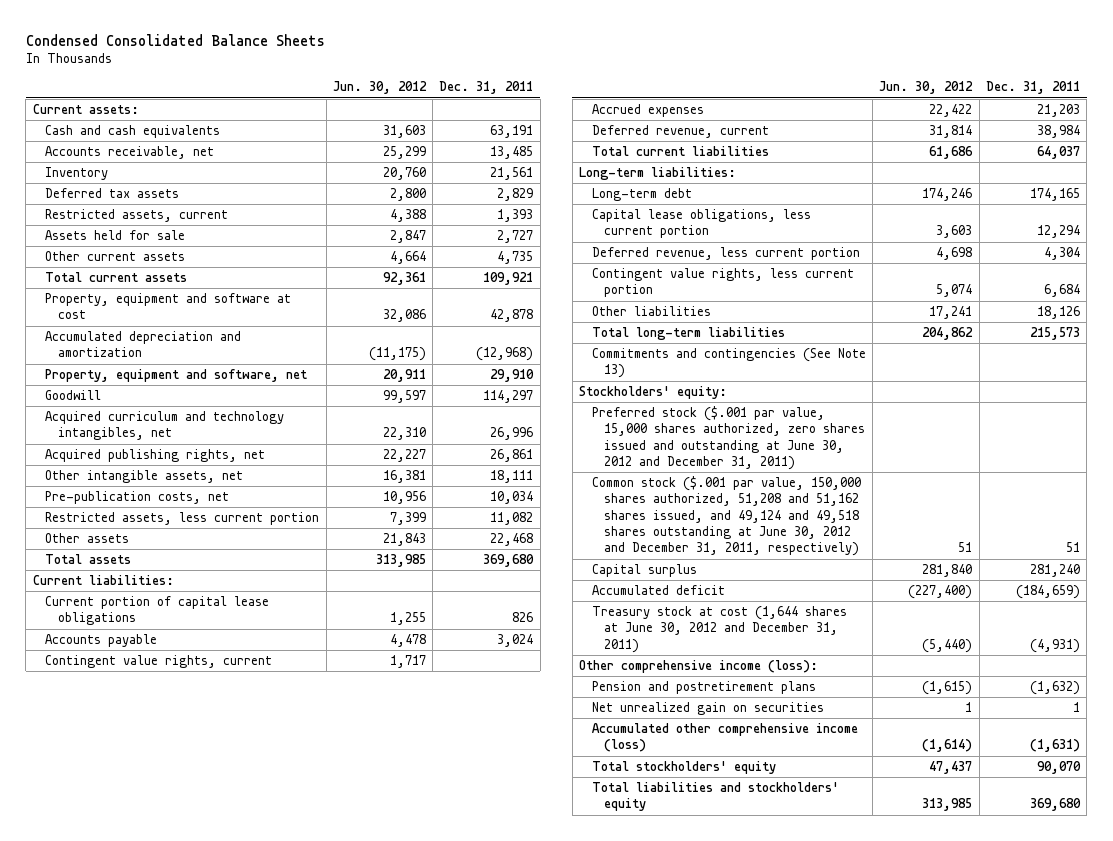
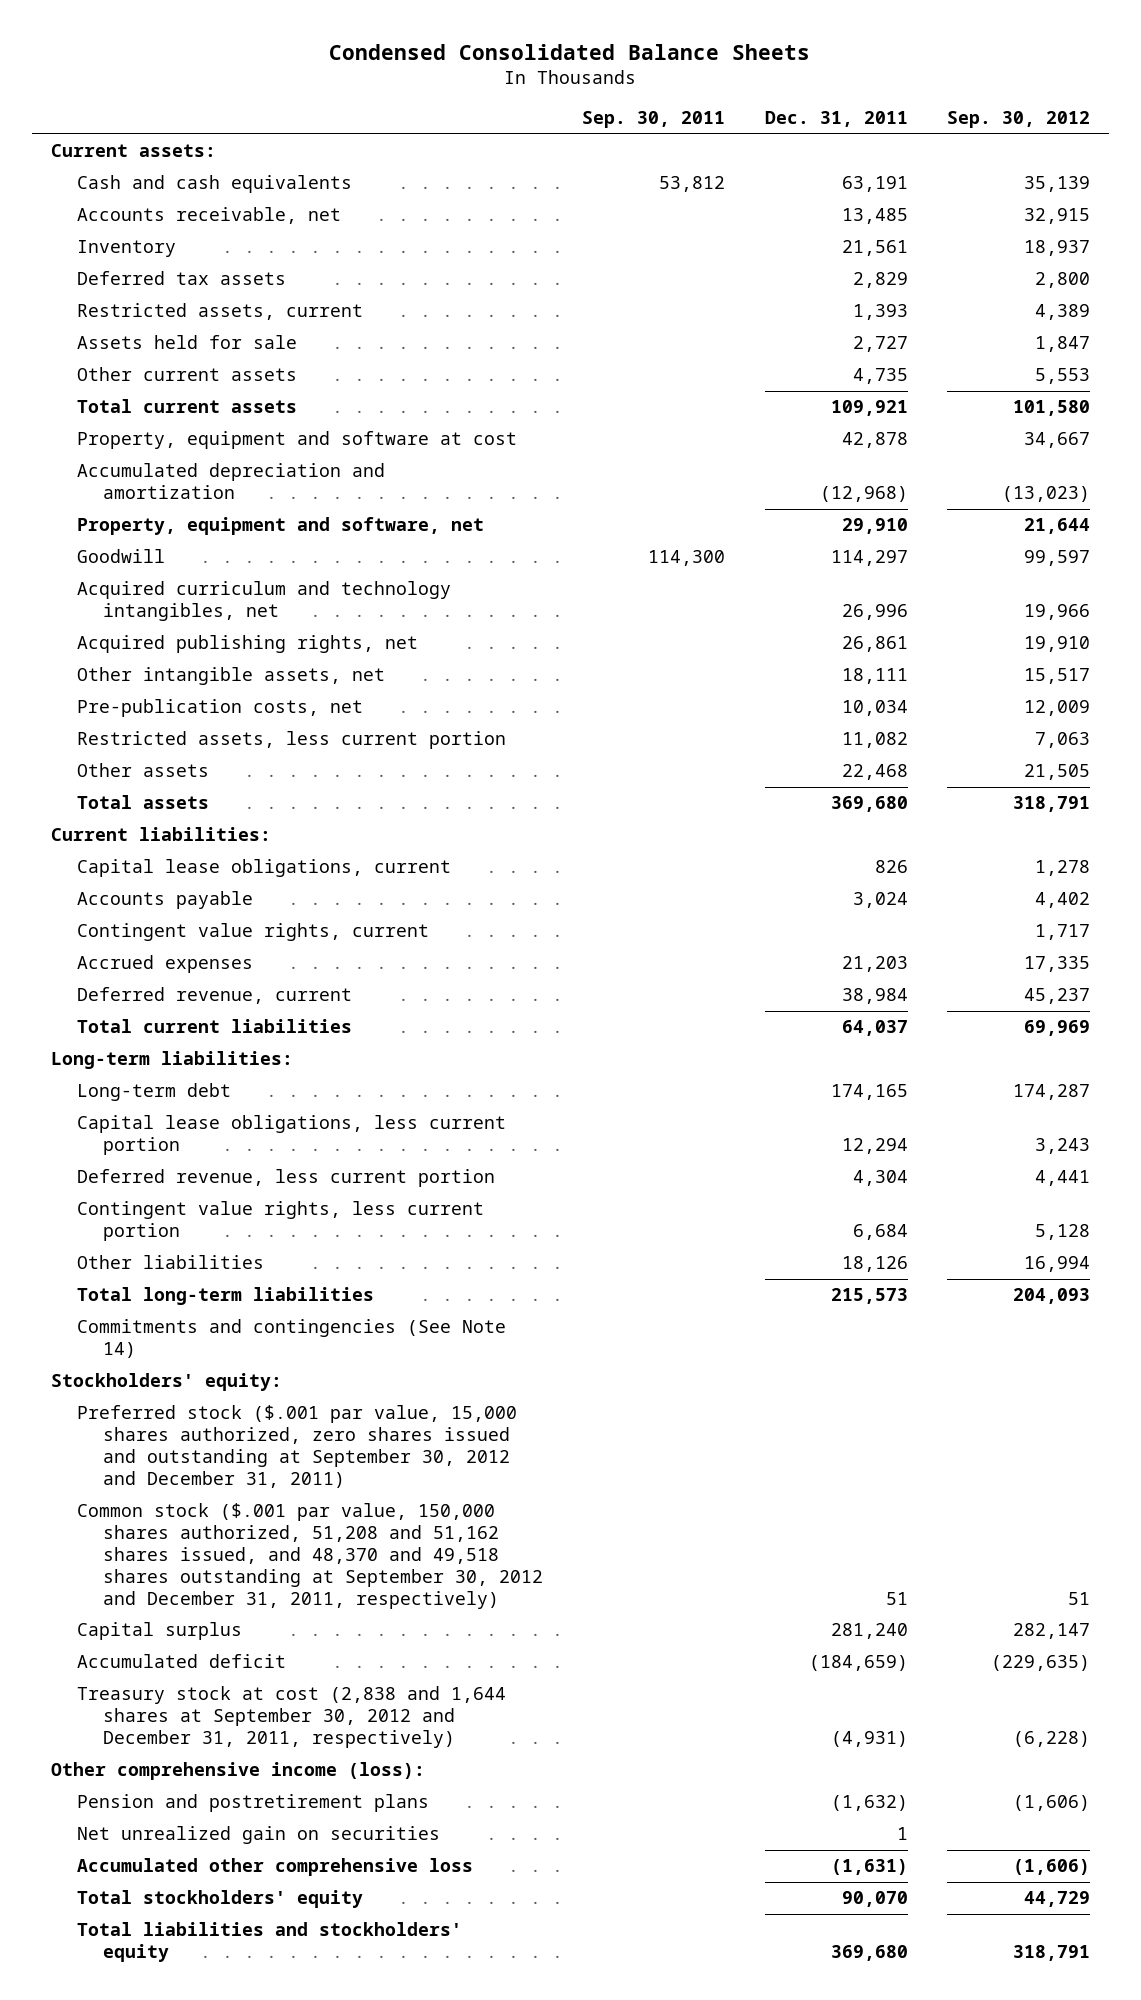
- | Jun. 30, 2012 | Dec. 31, 2011
+ | Sep. 30, 2011 | Dec. 31, 2011 | Sep. 30, 2012
- Current portion of capital lease obligations | 1,255 | 826
+ Capital lease obligations, current | | 826 | 1,278
- Commitments and contingencies (See Note 13)
+ Commitments and contingencies (See Note 14)
- Preferred stock ($.001 par value, 15,000 shares authorized, zero shares issued and outstanding at June 30, 2012 and December 31, 2011)
- Common stock ($.001 par value, 150,000 shares authorized, 51,208 and 51,162 shares issued, and 49,124 and 49,518 shares outstanding at June 30, 2012 and December 31, 2011, respectively) | 51 | 51
+ Preferred stock ($.001 par value, 15,000 shares authorized, zero shares issued and outstanding at September 30, 2012 and December 31, 2011)
+ Common stock ($.001 par value, 150,000 shares authorized, 51,208 and 51,162 shares issued, and 48,370 and 49,518 shares outstanding at September 30, 2012 and December 31, 2011, respectively) | | 51 | 51
- Treasury stock at cost (1,644 shares at June 30, 2012 and December 31, 2011) | (5,440) | (4,931)
+ Treasury stock at cost (2,838 and 1,644 shares at September 30, 2012 and December 31, 2011, respectively) | | (4,931) | (6,228)
- Accumulated other comprehensive income (loss) | (1,614) | (1,631)
+ Accumulated other comprehensive loss | | (1,631) | (1,606)

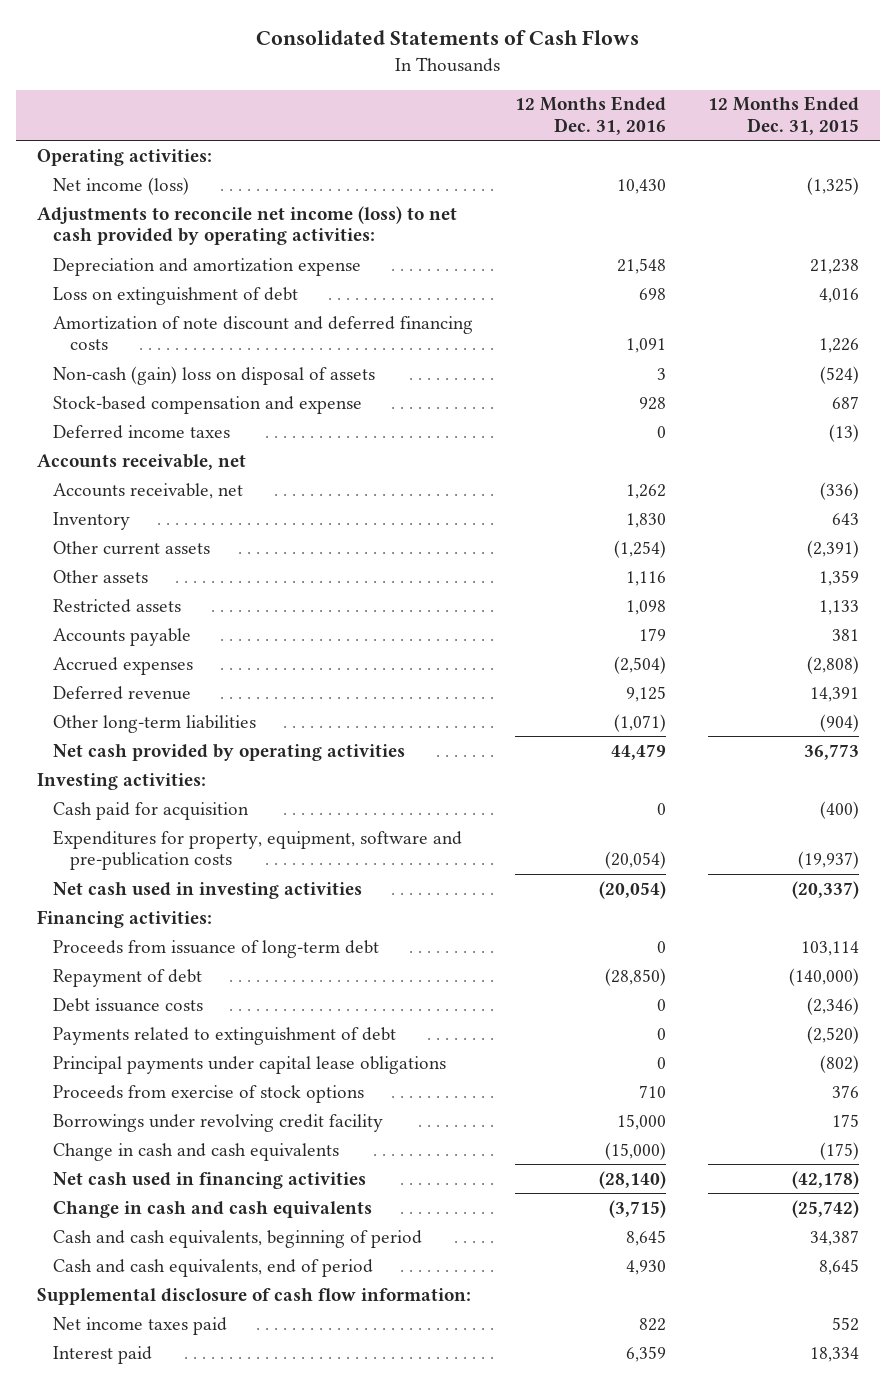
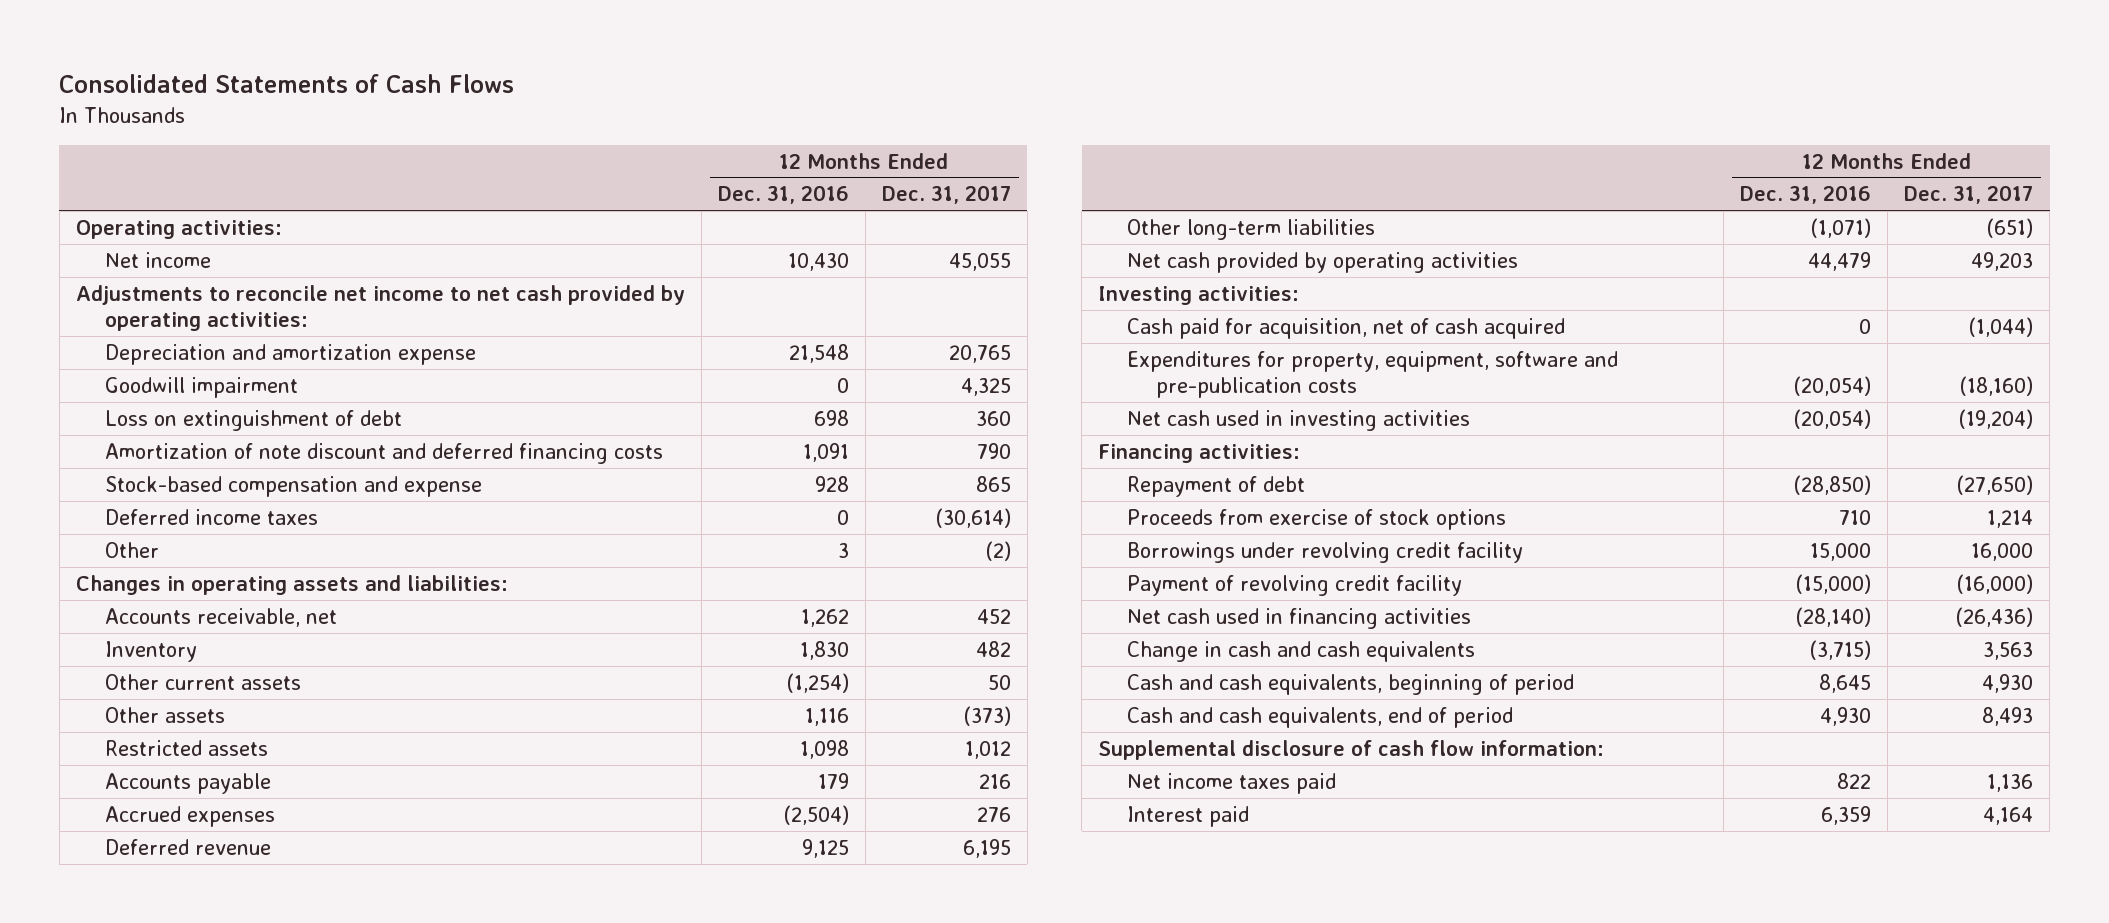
- | 12 Months Ended Dec. 31, 2016 | 12 Months Ended Dec. 31, 2015
+ | 12 Months Ended Dec. 31, 2016 | 12 Months Ended Dec. 31, 2017
- Net income (loss) | 10,430 | (1,325)
- Adjustments to reconcile net income (loss) to net cash provided by operating activities:
+ Net income | 10,430 | 45,055
+ Adjustments to reconcile net income to net cash provided by operating activities:
+ Goodwill impairment | 0 | 4,325
- Non-cash (gain) loss on disposal of assets | 3 | (524)
- Accounts receivable, net
+ Other | 3 | (2)
+ Changes in operating assets and liabilities:
- Cash paid for acquisition | 0 | (400)
+ Cash paid for acquisition, net of cash acquired | 0 | (1,044)
- Proceeds from issuance of long-term debt | 0 | 103,114
- Debt issuance costs | 0 | (2,346)
- Payments related to extinguishment of debt | 0 | (2,520)
- Principal payments under capital lease obligations | 0 | (802)
- Change in cash and cash equivalents | (15,000) | (175)
+ Payment of revolving credit facility | (15,000) | (16,000)

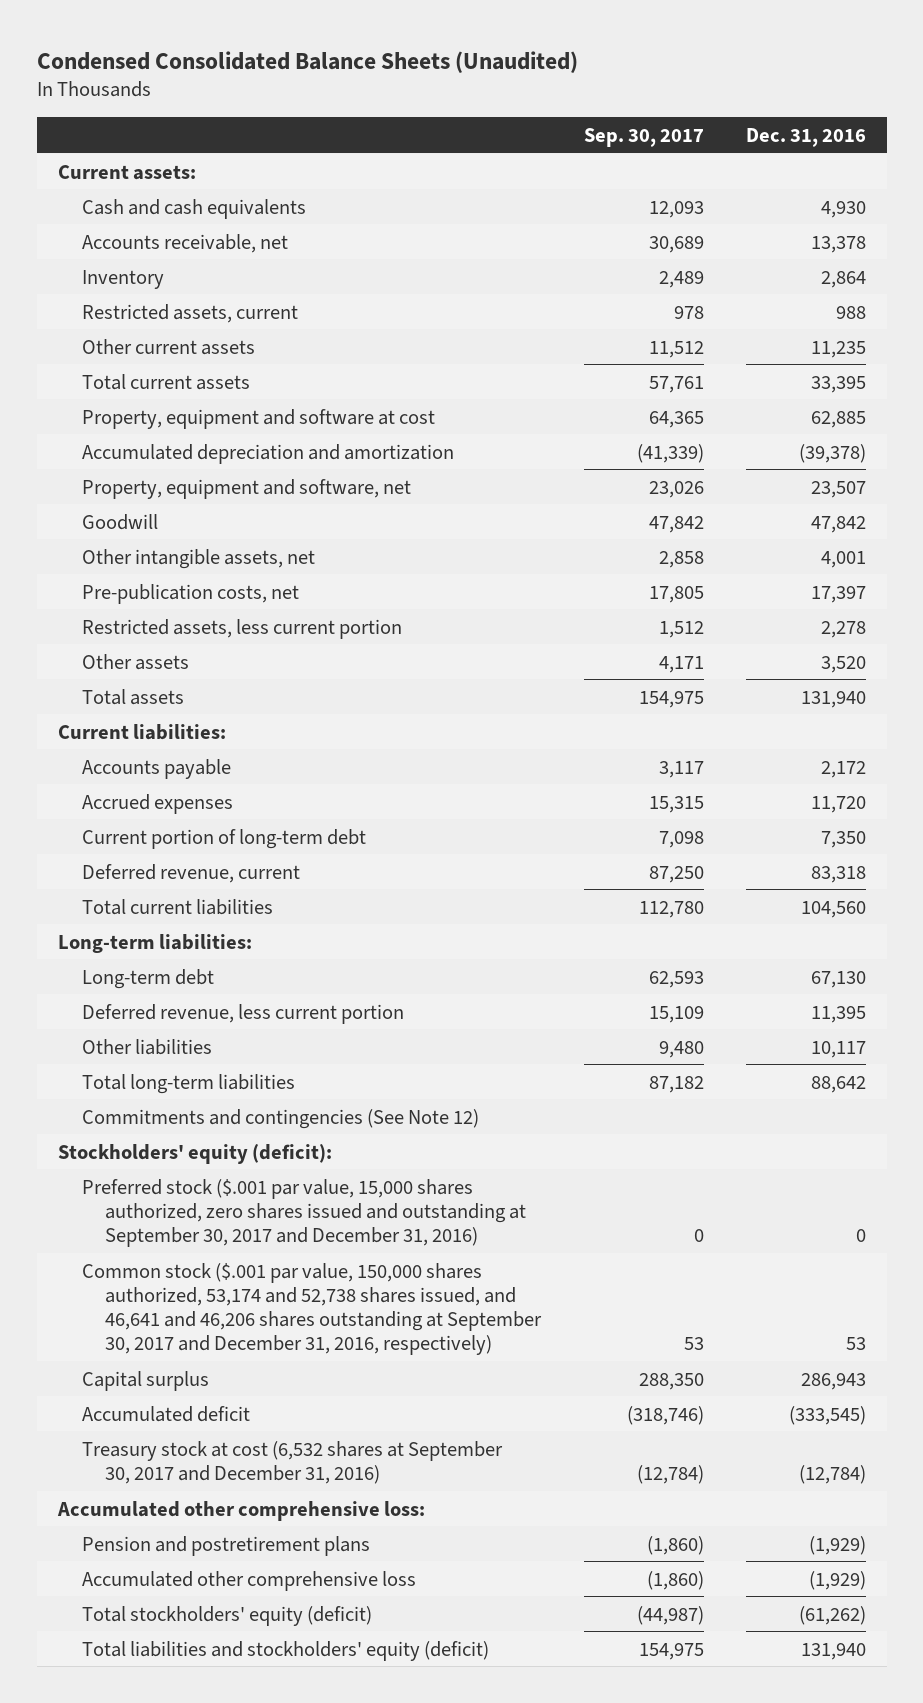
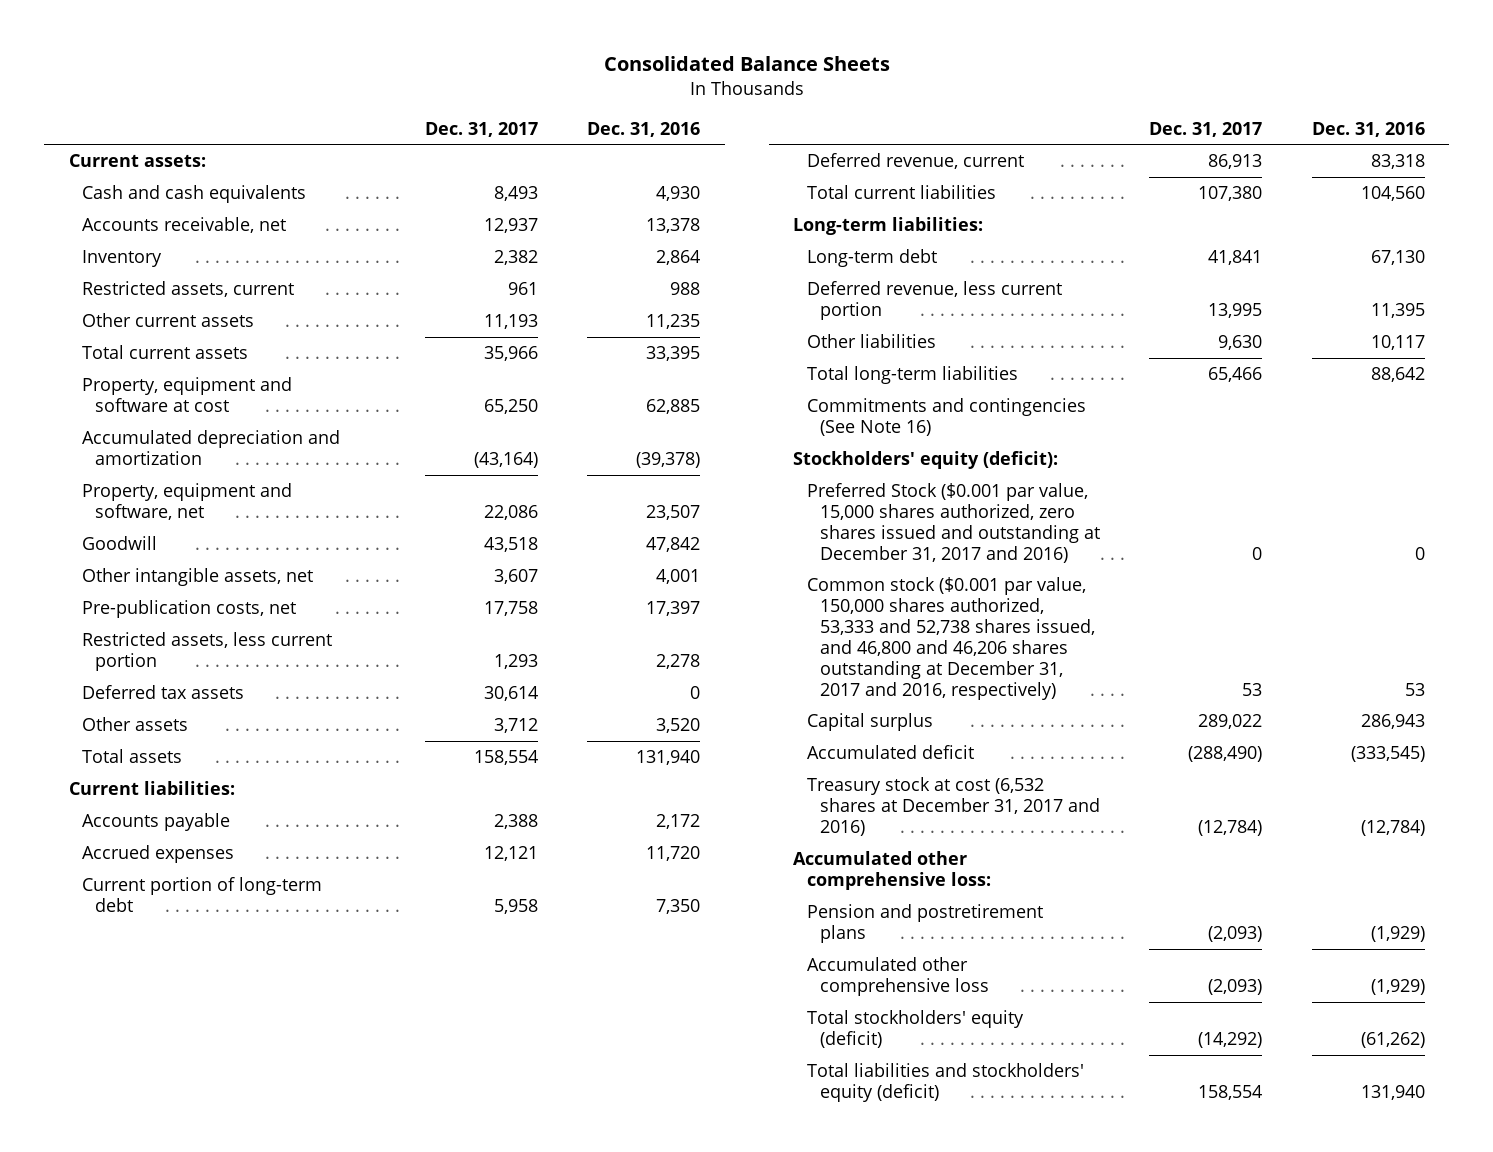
- Condensed Consolidated Balance Sheets (Unaudited)
+ Consolidated Balance Sheets
- | Sep. 30, 2017 | Dec. 31, 2016
+ | Dec. 31, 2017 | Dec. 31, 2016
+ Deferred tax assets | 30,614 | 0
- Commitments and contingencies (See Note 12)
+ Commitments and contingencies (See Note 16)
- Preferred stock ($.001 par value, 15,000 shares authorized, zero shares issued and outstanding at September 30, 2017 and December 31, 2016) | 0 | 0
- Common stock ($.001 par value, 150,000 shares authorized, 53,174 and 52,738 shares issued, and 46,641 and 46,206 shares outstanding at September 30, 2017 and December 31, 2016, respectively) | 53 | 53
+ Preferred Stock ($0.001 par value, 15,000 shares authorized, zero shares issued and outstanding at December 31, 2017 and 2016) | 0 | 0
+ Common stock ($0.001 par value, 150,000 shares authorized, 53,333 and 52,738 shares issued, and 46,800 and 46,206 shares outstanding at December 31, 2017 and 2016, respectively) | 53 | 53
- Treasury stock at cost (6,532 shares at September 30, 2017 and December 31, 2016) | (12,784) | (12,784)
+ Treasury stock at cost (6,532 shares at December 31, 2017 and 2016) | (12,784) | (12,784)

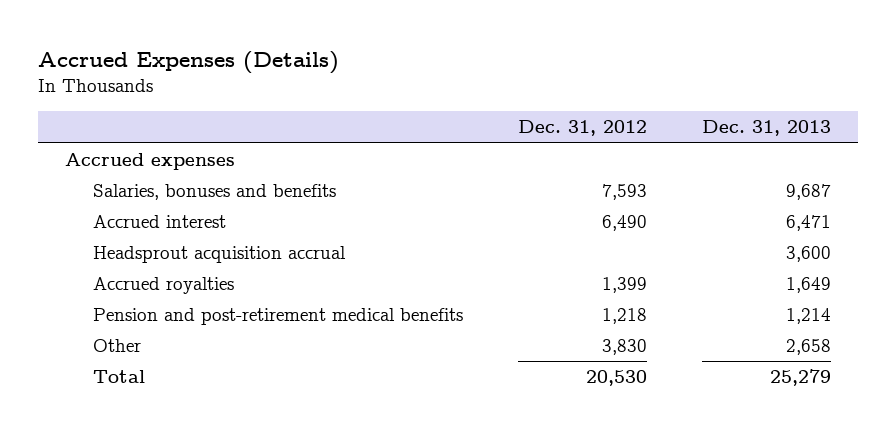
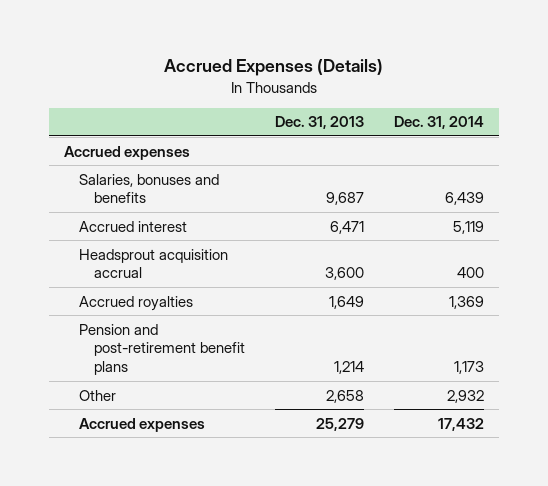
- | Dec. 31, 2012 | Dec. 31, 2013
+ | Dec. 31, 2013 | Dec. 31, 2014
- Pension and post-retirement medical benefits | 1,218 | 1,214
+ Pension and post-retirement benefit plans | 1,214 | 1,173
- Total | 20,530 | 25,279
+ Accrued expenses | 25,279 | 17,432

